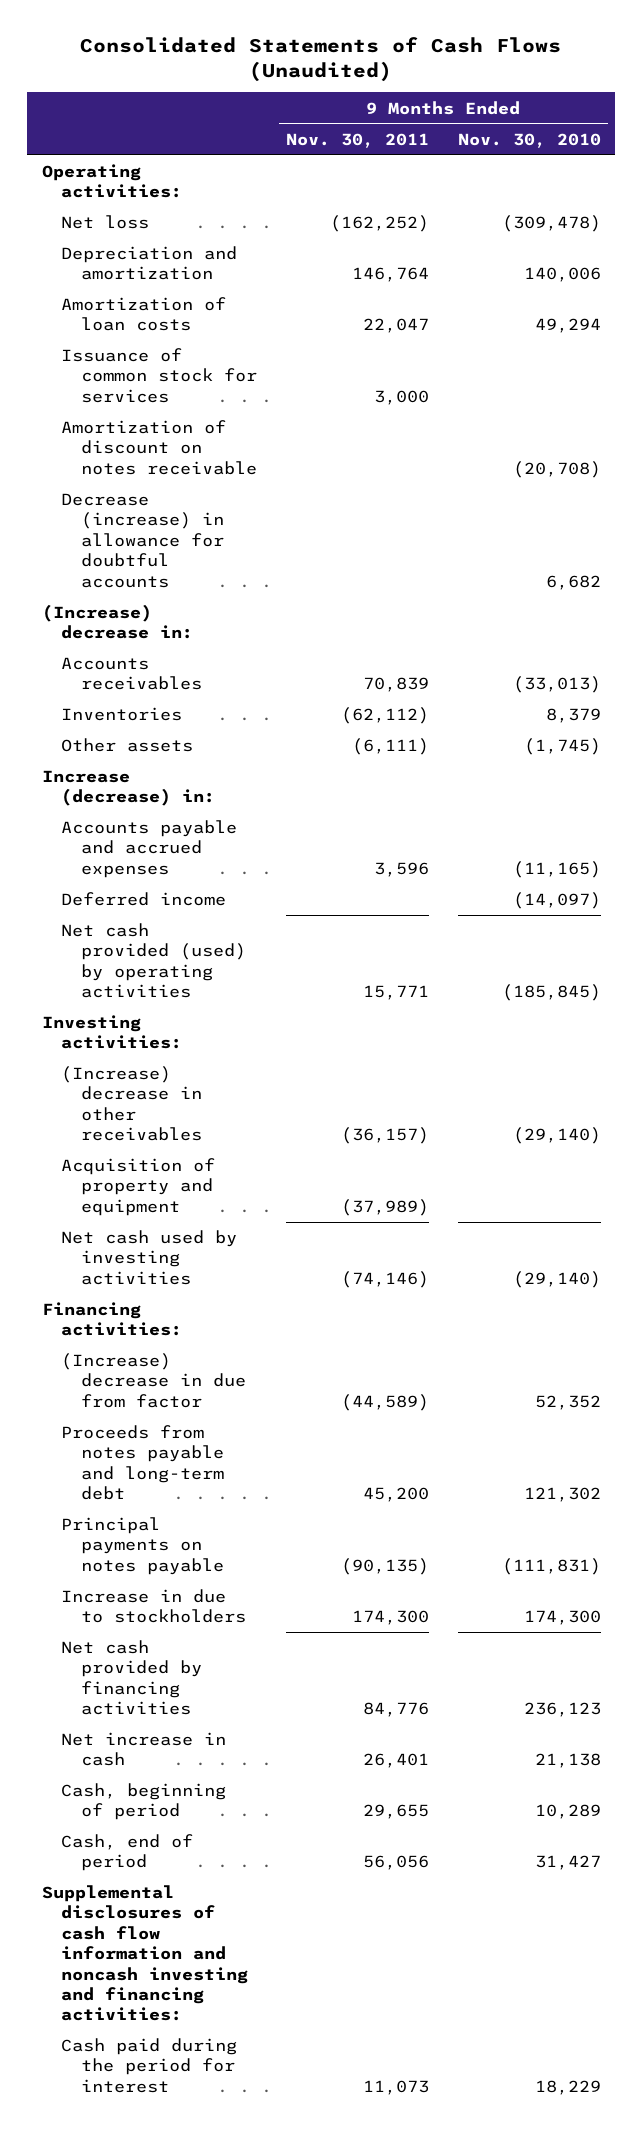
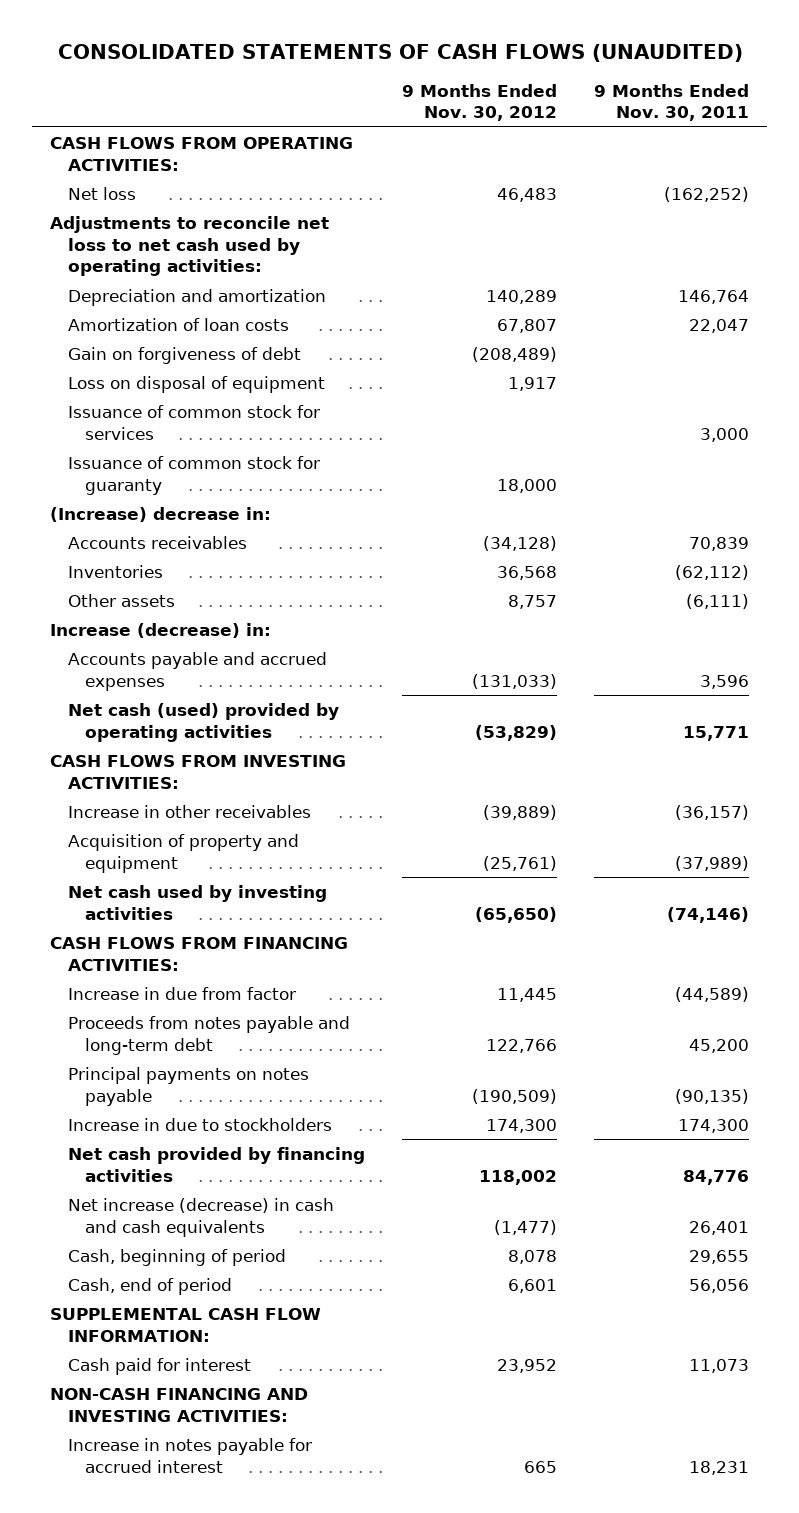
- Consolidated Statements of Cash Flows (Unaudited)
+ CONSOLIDATED STATEMENTS OF CASH FLOWS (UNAUDITED)
- | 9 Months Ended Nov. 30, 2011 | 9 Months Ended Nov. 30, 2010
+ | 9 Months Ended Nov. 30, 2012 | 9 Months Ended Nov. 30, 2011
- Operating activities:
+ CASH FLOWS FROM OPERATING ACTIVITIES:
+ Adjustments to reconcile net loss to net cash used by operating activities:
+ Gain on forgiveness of debt | (208,489) |
+ Loss on disposal of equipment | 1,917 |
- Amortization of discount on notes receivable | | (20,708)
- Decrease (increase) in allowance for doubtful accounts | | 6,682
+ Issuance of common stock for guaranty | 18,000 |
- Deferred income | | (14,097)
- Net cash provided (used) by operating activities | 15,771 | (185,845)
- Investing activities:
- (Increase) decrease in other receivables | (36,157) | (29,140)
+ Net cash (used) provided by operating activities | (53,829) | 15,771
+ CASH FLOWS FROM INVESTING ACTIVITIES:
+ Increase in other receivables | (39,889) | (36,157)
- Financing activities:
- (Increase) decrease in due from factor | (44,589) | 52,352
+ CASH FLOWS FROM FINANCING ACTIVITIES:
+ Increase in due from factor | 11,445 | (44,589)
- Net increase in cash | 26,401 | 21,138
+ Net increase (decrease) in cash and cash equivalents | (1,477) | 26,401
- Supplemental disclosures of cash flow information and noncash investing and financing activities:
- Cash paid during the period for interest | 11,073 | 18,229
+ SUPPLEMENTAL CASH FLOW INFORMATION:
+ Cash paid for interest | 23,952 | 11,073
+ NON-CASH FINANCING AND INVESTING ACTIVITIES:
+ Increase in notes payable for accrued interest | 665 | 18,231

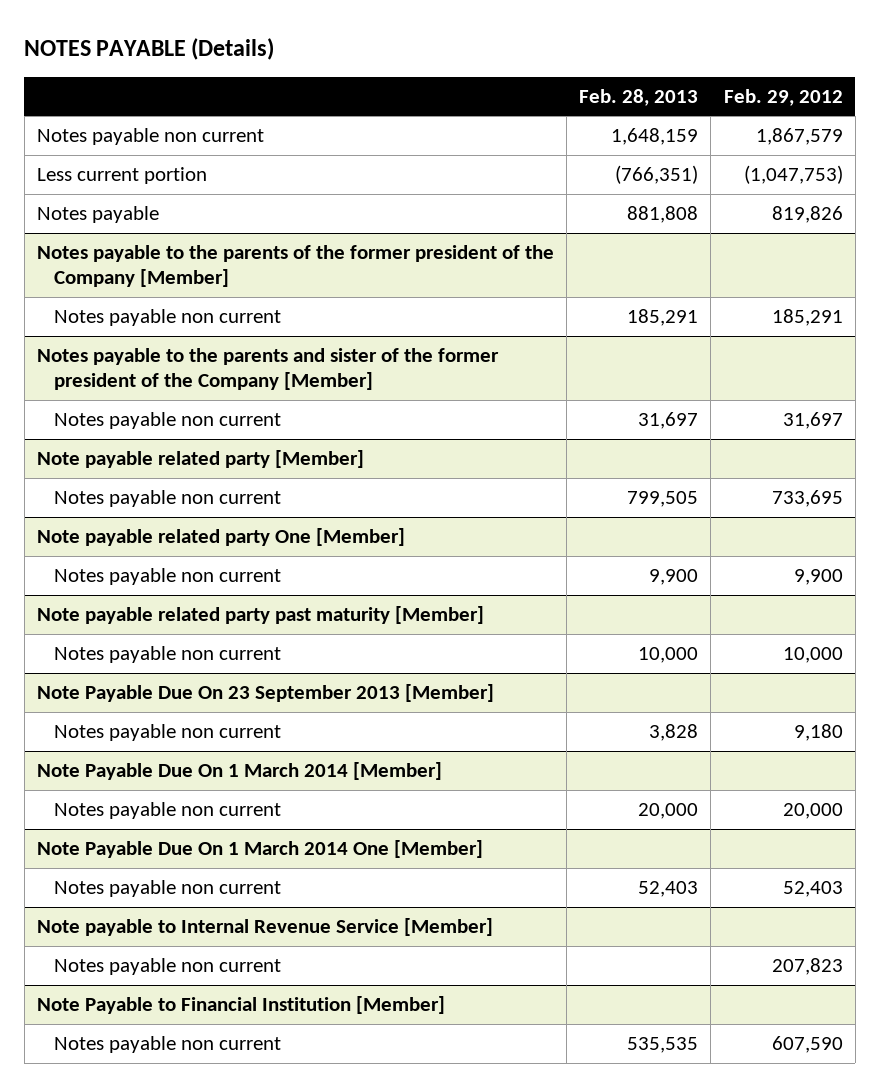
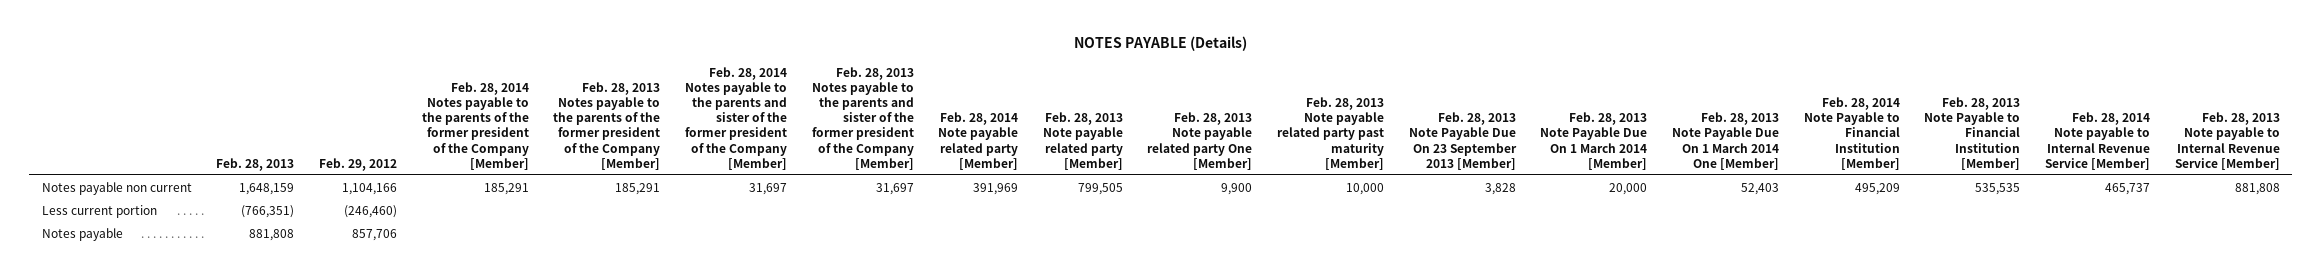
- | Feb. 28, 2013 | Feb. 29, 2012
+ | Feb. 28, 2013 | Feb. 29, 2012 | Feb. 28, 2014 Notes payable to the parents of the former president of the Company [Member] | Feb. 28, 2013 Notes payable to the parents of the former president of the Company [Member] | Feb. 28, 2014 Notes payable to the parents and sister of the former president of the Company [Member] | Feb. 28, 2013 Notes payable to the parents and sister of the former president of the Company [Member] | Feb. 28, 2014 Note payable related party [Member] | Feb. 28, 2013 Note payable related party [Member] | Feb. 28, 2013 Note payable related party One [Member] | Feb. 28, 2013 Note payable related party past maturity [Member] | Feb. 28, 2013 Note Payable Due On 23 September 2013 [Member] | Feb. 28, 2013 Note Payable Due On 1 March 2014 [Member] | Feb. 28, 2013 Note Payable Due On 1 March 2014 One [Member] | Feb. 28, 2014 Note Payable to Financial Institution [Member] | Feb. 28, 2013 Note Payable to Financial Institution [Member] | Feb. 28, 2014 Note payable to Internal Revenue Service [Member] | Feb. 28, 2013 Note payable to Internal Revenue Service [Member]
- Notes payable non current | 1,648,159 | 1,867,579
- Less current portion | (766,351) | (1,047,753)
- Notes payable | 881,808 | 819,826
- Notes payable to the parents of the former president of the Company [Member]
- Notes payable non current | 185,291 | 185,291
- Notes payable to the parents and sister of the former president of the Company [Member]
- Notes payable non current | 31,697 | 31,697
- Note payable related party [Member]
- Notes payable non current | 799,505 | 733,695
- Note payable related party One [Member]
- Notes payable non current | 9,900 | 9,900
- Note payable related party past maturity [Member]
- Notes payable non current | 10,000 | 10,000
- Note Payable Due On 23 September 2013 [Member]
- Notes payable non current | 3,828 | 9,180
- Note Payable Due On 1 March 2014 [Member]
- Notes payable non current | 20,000 | 20,000
- Note Payable Due On 1 March 2014 One [Member]
- Notes payable non current | 52,403 | 52,403
- Note payable to Internal Revenue Service [Member]
- Notes payable non current | | 207,823
- Note Payable to Financial Institution [Member]
- Notes payable non current | 535,535 | 607,590
+ Notes payable non current | 1,648,159 | 1,104,166 | 185,291 | 185,291 | 31,697 | 31,697 | 391,969 | 799,505 | 9,900 | 10,000 | 3,828 | 20,000 | 52,403 | 495,209 | 535,535 | 465,737 | 881,808
+ Less current portion | (766,351) | (246,460) | | | | | | | | | | | | | | |
+ Notes payable | 881,808 | 857,706 | | | | | | | | | | | | | | |

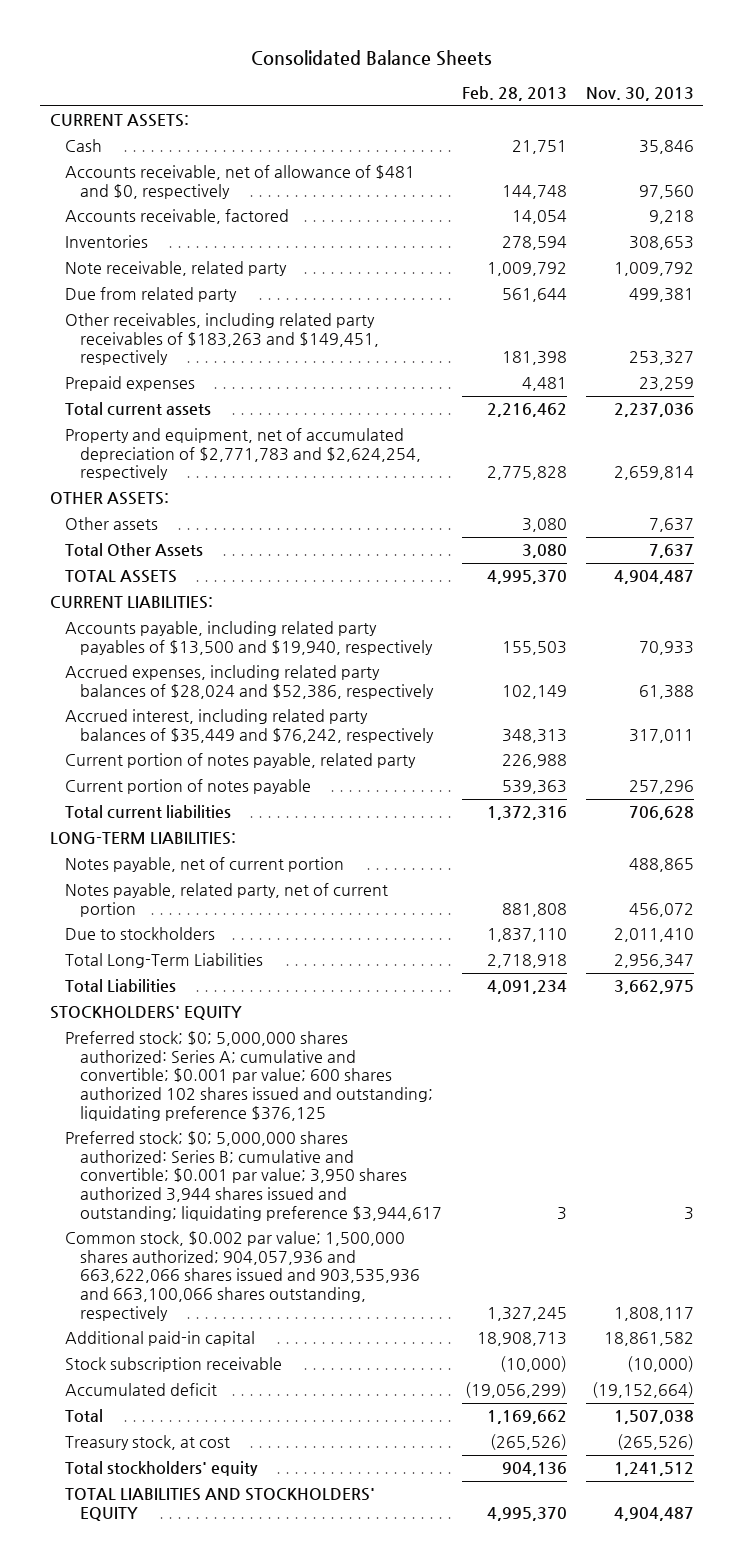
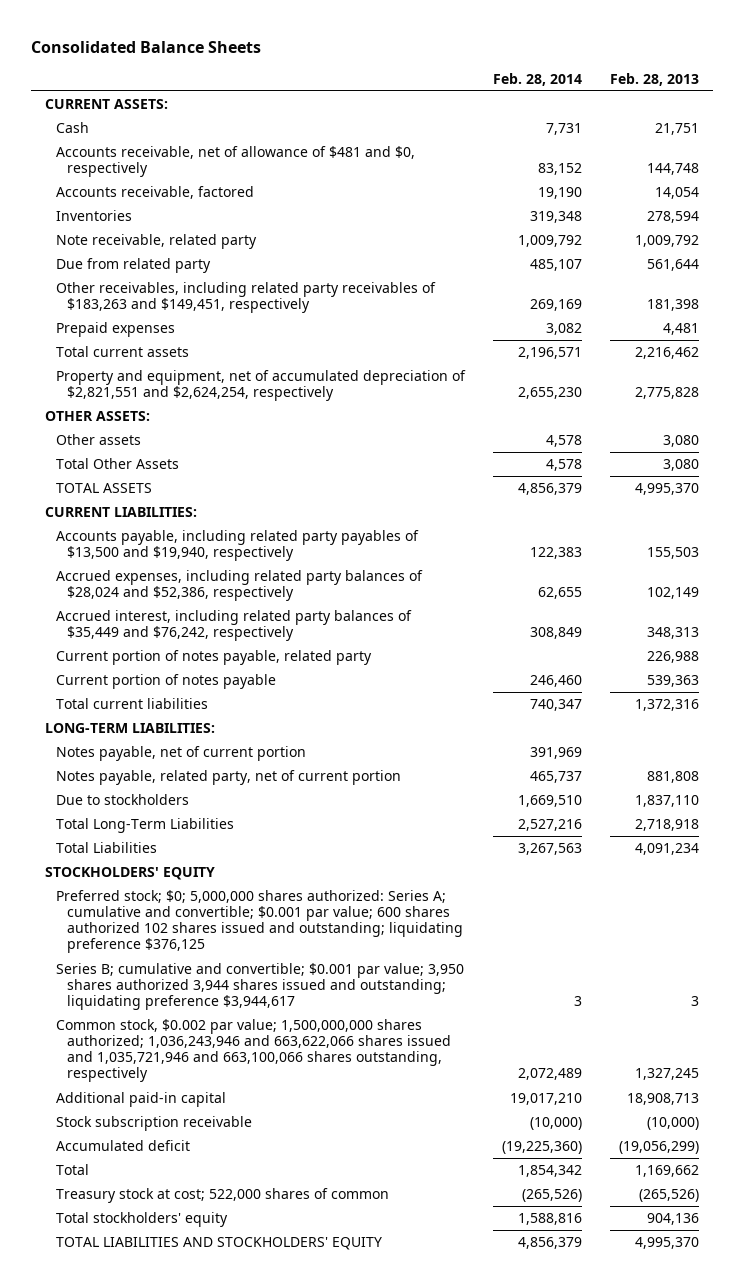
- | Feb. 28, 2013 | Nov. 30, 2013
+ | Feb. 28, 2014 | Feb. 28, 2013
- Property and equipment, net of accumulated depreciation of $2,771,783 and $2,624,254, respectively | 2,775,828 | 2,659,814
+ Property and equipment, net of accumulated depreciation of $2,821,551 and $2,624,254, respectively | 2,655,230 | 2,775,828
- Preferred stock; $0; 5,000,000 shares authorized: Series B; cumulative and convertible; $0.001 par value; 3,950 shares authorized 3,944 shares issued and outstanding; liquidating preference $3,944,617 | 3 | 3
- Common stock, $0.002 par value; 1,500,000 shares authorized; 904,057,936 and 663,622,066 shares issued and 903,535,936 and 663,100,066 shares outstanding, respectively | 1,327,245 | 1,808,117
+ Series B; cumulative and convertible; $0.001 par value; 3,950 shares authorized 3,944 shares issued and outstanding; liquidating preference $3,944,617 | 3 | 3
+ Common stock, $0.002 par value; 1,500,000,000 shares authorized; 1,036,243,946 and 663,622,066 shares issued and 1,035,721,946 and 663,100,066 shares outstanding, respectively | 2,072,489 | 1,327,245
- Treasury stock, at cost | (265,526) | (265,526)
+ Treasury stock at cost; 522,000 shares of common | (265,526) | (265,526)

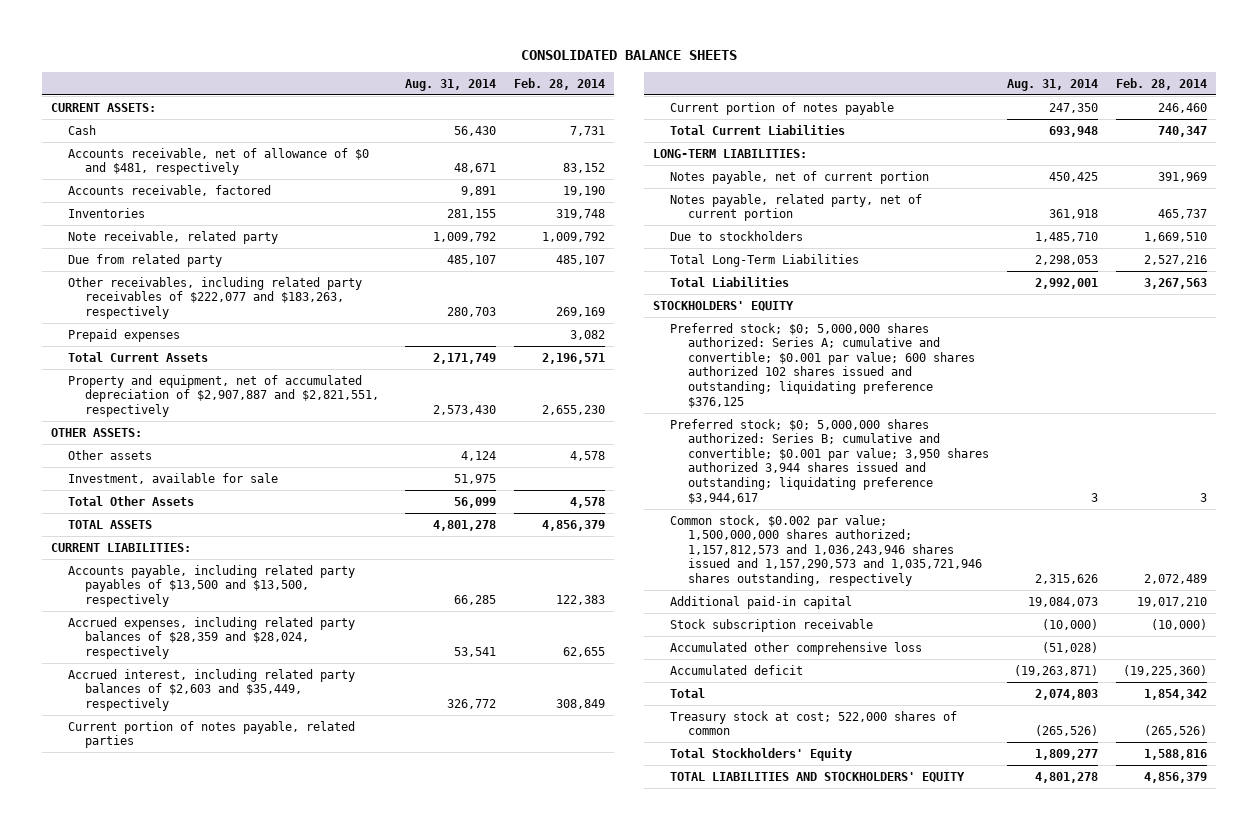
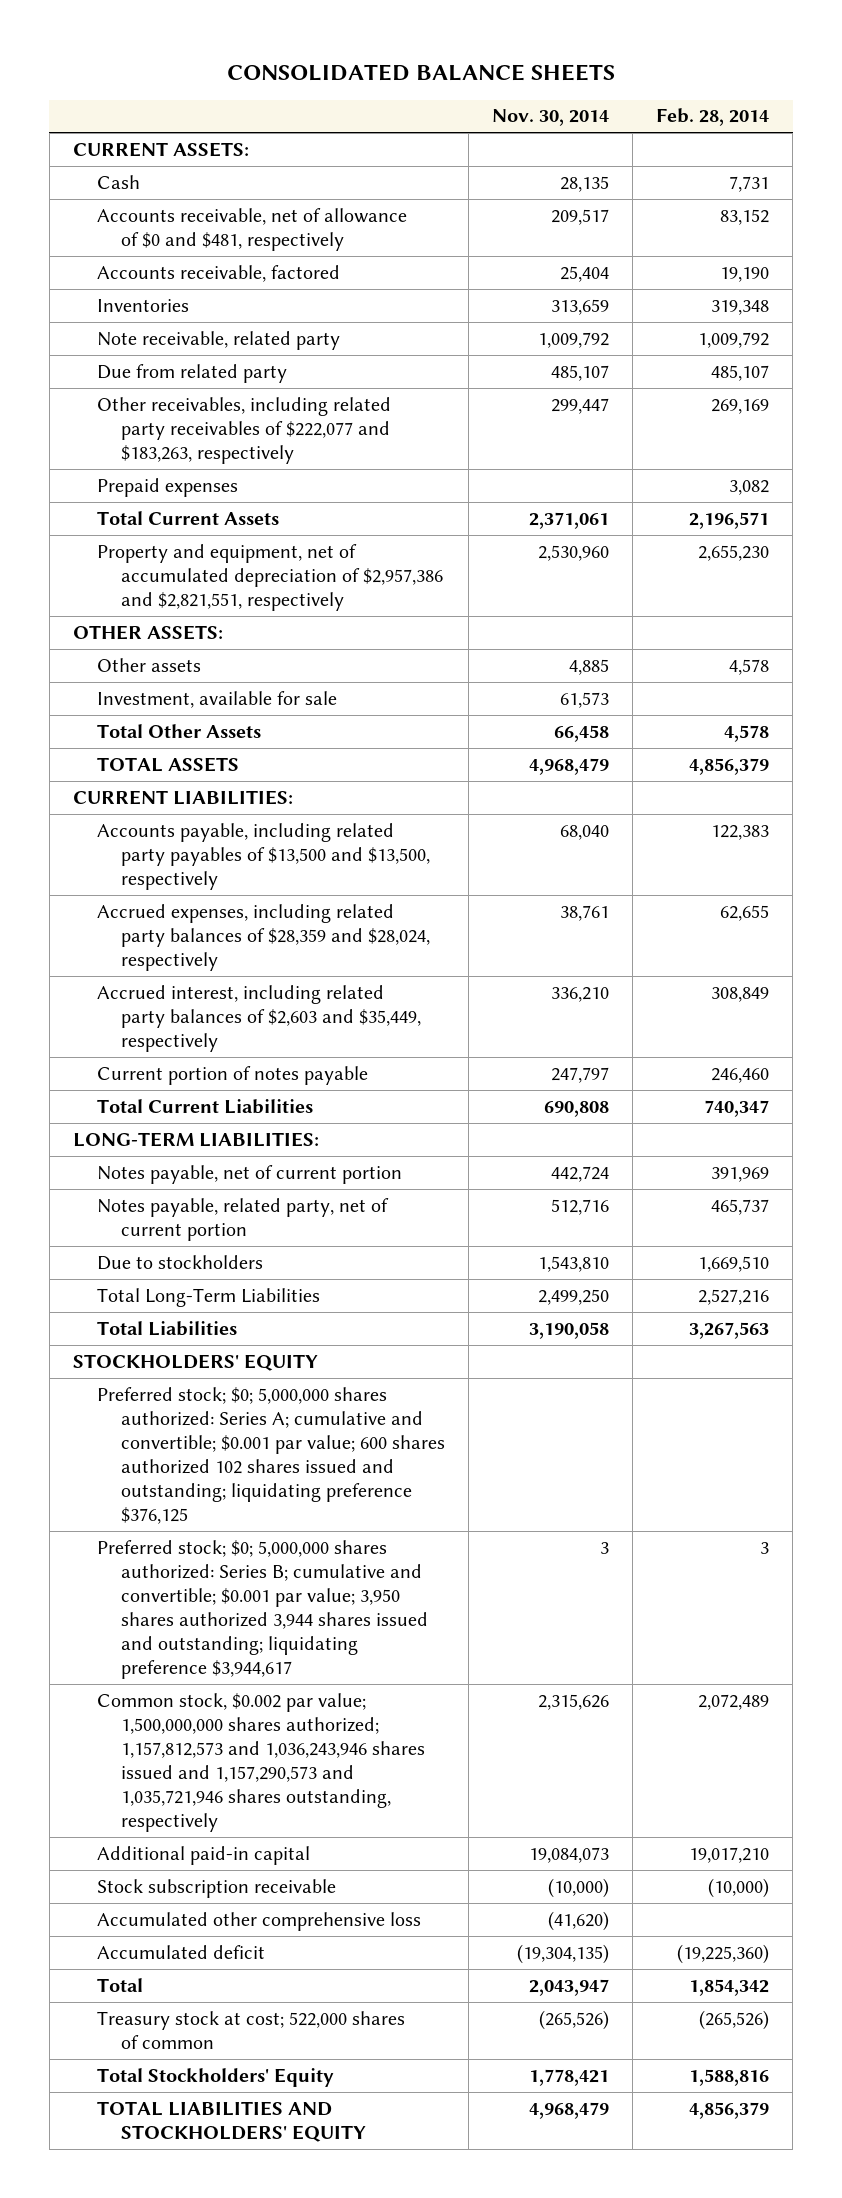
- | Aug. 31, 2014 | Feb. 28, 2014
+ | Nov. 30, 2014 | Feb. 28, 2014
- Inventories | 281,155 | 319,748
+ Inventories | 313,659 | 319,348
- Property and equipment, net of accumulated depreciation of $2,907,887 and $2,821,551, respectively | 2,573,430 | 2,655,230
+ Property and equipment, net of accumulated depreciation of $2,957,386 and $2,821,551, respectively | 2,530,960 | 2,655,230
- Current portion of notes payable, related parties

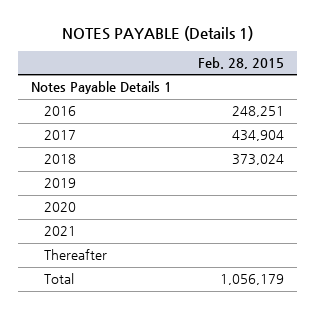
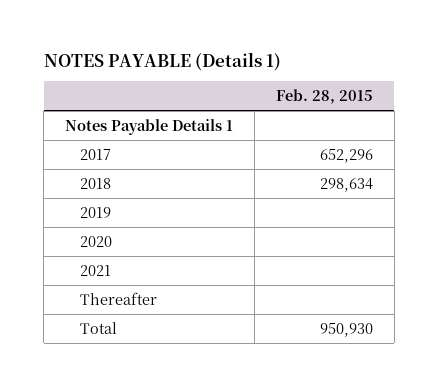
- 2016 | 248,251
- 2017 | 434,904
- 2018 | 373,024
+ 2017 | 652,296
+ 2018 | 298,634
- Total | 1,056,179
+ Total | 950,930

